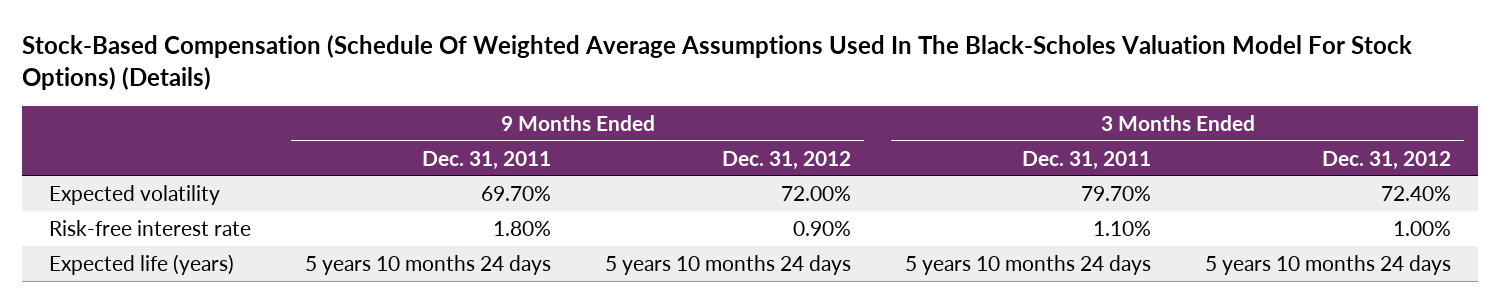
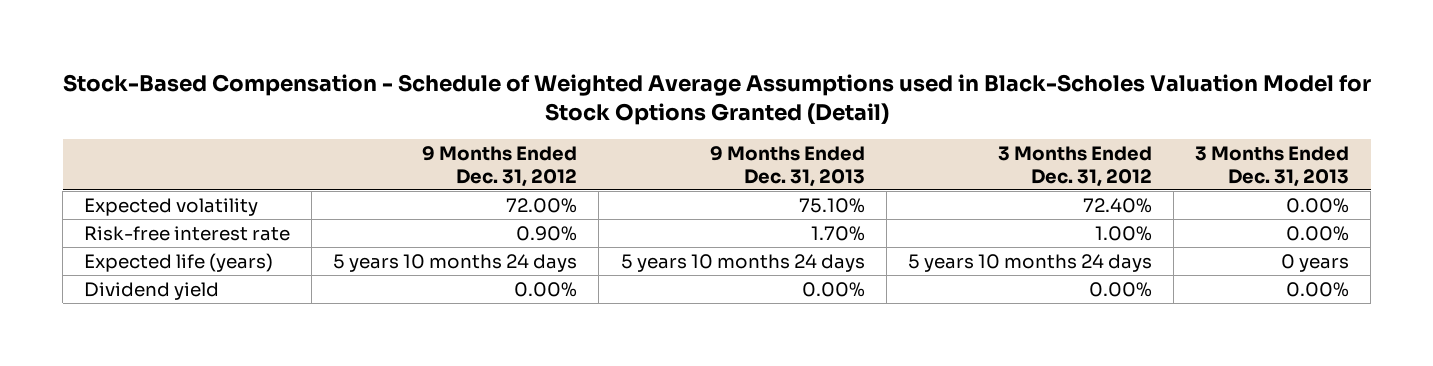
- Stock-Based Compensation (Schedule Of Weighted Average Assumptions Used In The Black-Scholes Valuation Model For Stock Options) (Details)
+ Stock-Based Compensation - Schedule of Weighted Average Assumptions used in Black-Scholes Valuation Model for Stock Options Granted (Detail)
- | 9 Months Ended Dec. 31, 2011 | 9 Months Ended Dec. 31, 2012 | 3 Months Ended Dec. 31, 2011 | 3 Months Ended Dec. 31, 2012
+ | 9 Months Ended Dec. 31, 2012 | 9 Months Ended Dec. 31, 2013 | 3 Months Ended Dec. 31, 2012 | 3 Months Ended Dec. 31, 2013
+ Dividend yield | 0.00% | 0.00% | 0.00% | 0.00%

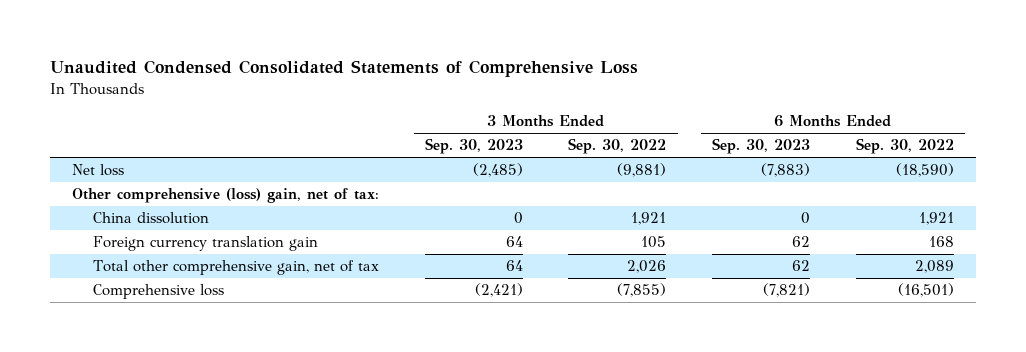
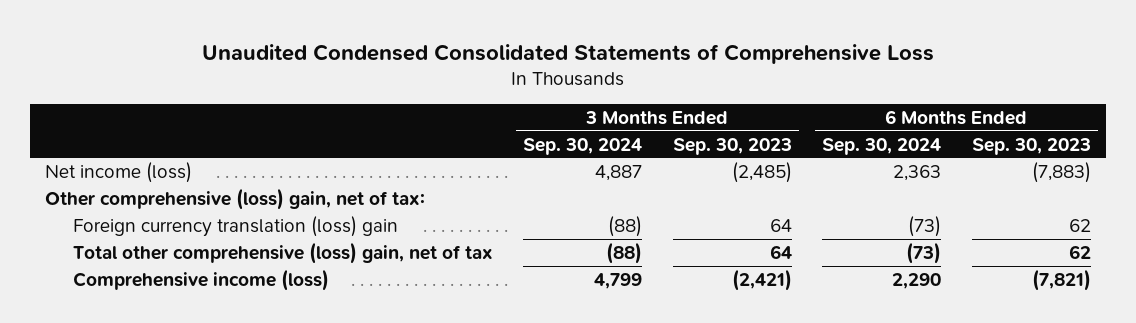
- | 3 Months Ended Sep. 30, 2023 | 3 Months Ended Sep. 30, 2022 | 6 Months Ended Sep. 30, 2023 | 6 Months Ended Sep. 30, 2022
+ | 3 Months Ended Sep. 30, 2024 | 3 Months Ended Sep. 30, 2023 | 6 Months Ended Sep. 30, 2024 | 6 Months Ended Sep. 30, 2023
- Net loss | (2,485) | (9,881) | (7,883) | (18,590)
+ Net income (loss) | 4,887 | (2,485) | 2,363 | (7,883)
- China dissolution | 0 | 1,921 | 0 | 1,921
- Foreign currency translation gain | 64 | 105 | 62 | 168
- Total other comprehensive gain, net of tax | 64 | 2,026 | 62 | 2,089
- Comprehensive loss | (2,421) | (7,855) | (7,821) | (16,501)
+ Foreign currency translation (loss) gain | (88) | 64 | (73) | 62
+ Total other comprehensive (loss) gain, net of tax | (88) | 64 | (73) | 62
+ Comprehensive income (loss) | 4,799 | (2,421) | 2,290 | (7,821)

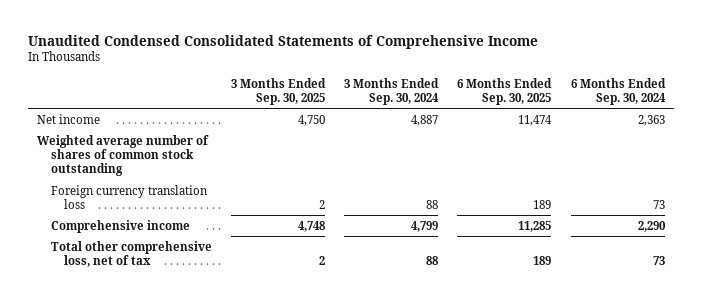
- Unaudited Condensed Consolidated Statements of Comprehensive Loss
+ Unaudited Condensed Consolidated Statements of Comprehensive Income
- | 3 Months Ended Sep. 30, 2024 | 3 Months Ended Sep. 30, 2023 | 6 Months Ended Sep. 30, 2024 | 6 Months Ended Sep. 30, 2023
+ | 3 Months Ended Sep. 30, 2025 | 3 Months Ended Sep. 30, 2024 | 6 Months Ended Sep. 30, 2025 | 6 Months Ended Sep. 30, 2024
- Net income (loss) | 4,887 | (2,485) | 2,363 | (7,883)
- Other comprehensive (loss) gain, net of tax:
- Foreign currency translation (loss) gain | (88) | 64 | (73) | 62
- Total other comprehensive (loss) gain, net of tax | (88) | 64 | (73) | 62
- Comprehensive income (loss) | 4,799 | (2,421) | 2,290 | (7,821)
+ Net income | 4,750 | 4,887 | 11,474 | 2,363
+ Weighted average number of shares of common stock outstanding
+ Foreign currency translation loss | 2 | 88 | 189 | 73
+ Comprehensive income | 4,748 | 4,799 | 11,285 | 2,290
+ Total other comprehensive loss, net of tax | 2 | 88 | 189 | 73

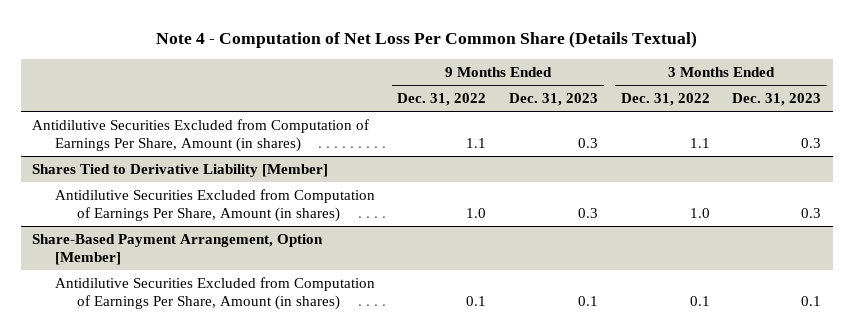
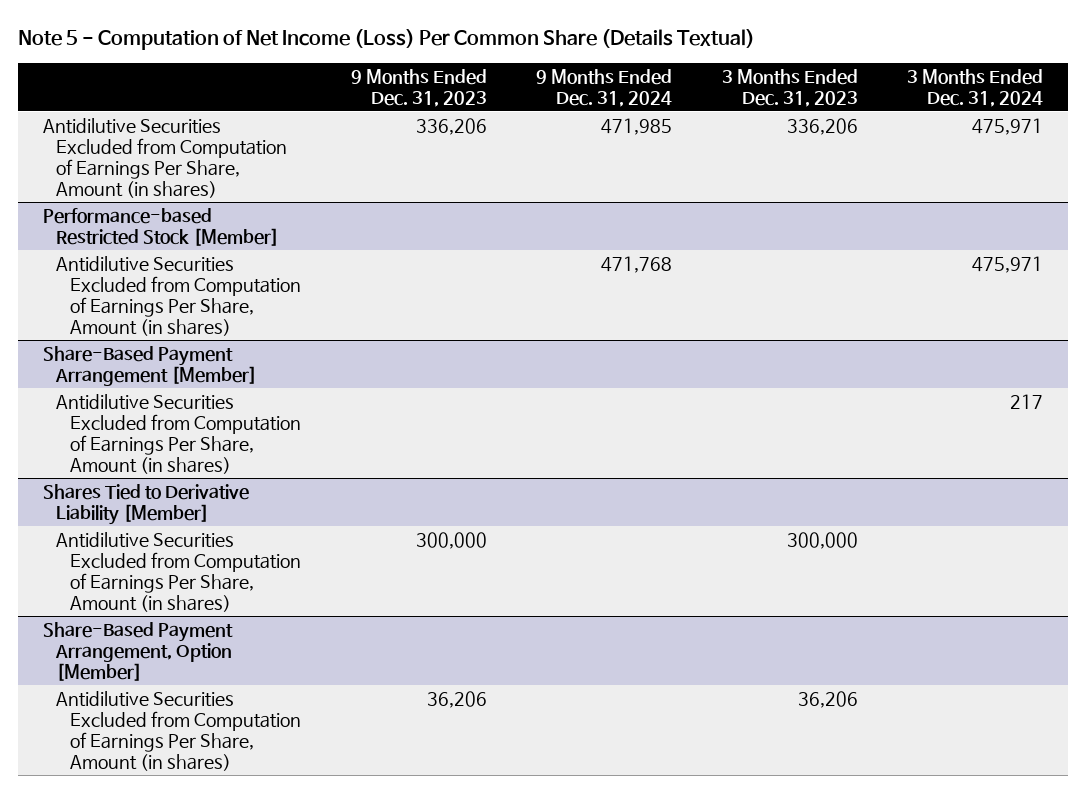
- Note 4 - Computation of Net Loss Per Common Share (Details Textual)
+ Note 5 - Computation of Net Income (Loss) Per Common Share (Details Textual)
- | 9 Months Ended Dec. 31, 2022 | 9 Months Ended Dec. 31, 2023 | 3 Months Ended Dec. 31, 2022 | 3 Months Ended Dec. 31, 2023
+ | 9 Months Ended Dec. 31, 2023 | 9 Months Ended Dec. 31, 2024 | 3 Months Ended Dec. 31, 2023 | 3 Months Ended Dec. 31, 2024
- Antidilutive Securities Excluded from Computation of Earnings Per Share, Amount (in shares) | 1.1 | 0.3 | 1.1 | 0.3
+ Antidilutive Securities Excluded from Computation of Earnings Per Share, Amount (in shares) | 336,206 | 471,985 | 336,206 | 475,971
+ Performance-based Restricted Stock [Member]
+ Antidilutive Securities Excluded from Computation of Earnings Per Share, Amount (in shares) | | 471,768 | | 475,971
+ Share-Based Payment Arrangement [Member]
+ Antidilutive Securities Excluded from Computation of Earnings Per Share, Amount (in shares) | | | | 217
@ Shares Tied to Derivative Liability [Member]
- Antidilutive Securities Excluded from Computation of Earnings Per Share, Amount (in shares) | 1.0 | 0.3 | 1.0 | 0.3
+ Antidilutive Securities Excluded from Computation of Earnings Per Share, Amount (in shares) | 300,000 | | 300,000 |
@ Share-Based Payment Arrangement, Option [Member]
- Antidilutive Securities Excluded from Computation of Earnings Per Share, Amount (in shares) | 0.1 | 0.1 | 0.1 | 0.1
+ Antidilutive Securities Excluded from Computation of Earnings Per Share, Amount (in shares) | 36,206 | | 36,206 |

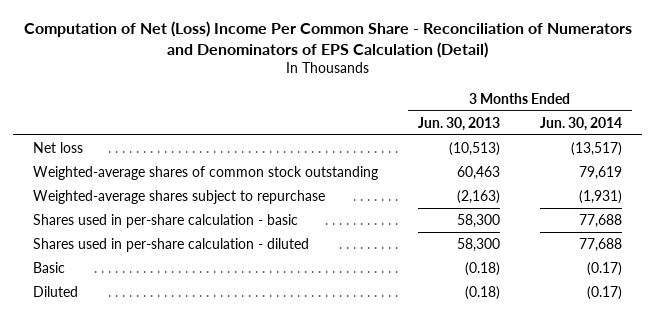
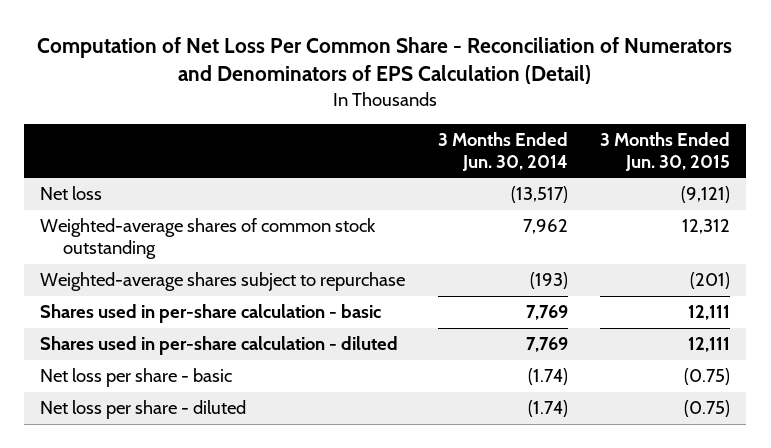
- Computation of Net (Loss) Income Per Common Share - Reconciliation of Numerators and Denominators of EPS Calculation (Detail)
+ Computation of Net Loss Per Common Share - Reconciliation of Numerators and Denominators of EPS Calculation (Detail)
- | 3 Months Ended Jun. 30, 2013 | 3 Months Ended Jun. 30, 2014
+ | 3 Months Ended Jun. 30, 2014 | 3 Months Ended Jun. 30, 2015
- Weighted-average shares of common stock outstanding | 60,463 | 79,619
- Weighted-average shares subject to repurchase | (2,163) | (1,931)
- Shares used in per-share calculation - basic | 58,300 | 77,688
- Shares used in per-share calculation - diluted | 58,300 | 77,688
- Basic | (0.18) | (0.17)
- Diluted | (0.18) | (0.17)
+ Weighted-average shares of common stock outstanding | 7,962 | 12,312
+ Weighted-average shares subject to repurchase | (193) | (201)
+ Shares used in per-share calculation - basic | 7,769 | 12,111
+ Shares used in per-share calculation - diluted | 7,769 | 12,111
+ Net loss per share - basic | (1.74) | (0.75)
+ Net loss per share - diluted | (1.74) | (0.75)

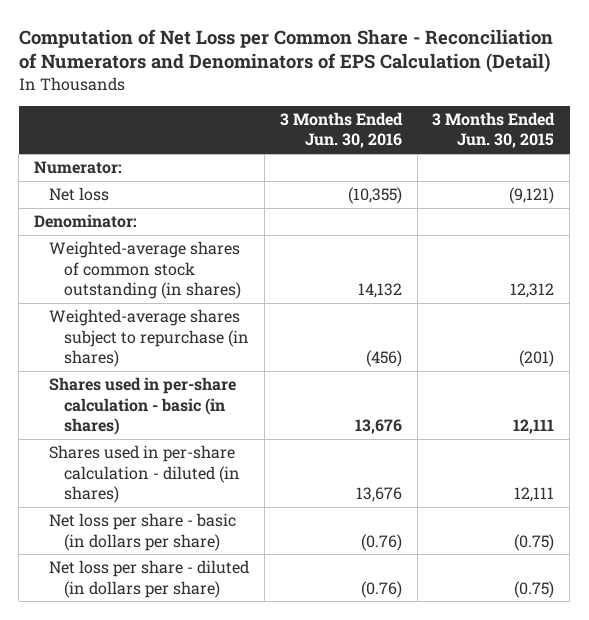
- Computation of Net Loss Per Common Share - Reconciliation of Numerators and Denominators of EPS Calculation (Detail)
+ Computation of Net Loss per Common Share - Reconciliation of Numerators and Denominators of EPS Calculation (Detail)
- | 3 Months Ended Jun. 30, 2014 | 3 Months Ended Jun. 30, 2015
+ | 3 Months Ended Jun. 30, 2016 | 3 Months Ended Jun. 30, 2015
+ Numerator:
- Weighted-average shares of common stock outstanding | 7,962 | 12,312
- Weighted-average shares subject to repurchase | (193) | (201)
- Shares used in per-share calculation - basic | 7,769 | 12,111
- Shares used in per-share calculation - diluted | 7,769 | 12,111
- Net loss per share - basic | (1.74) | (0.75)
- Net loss per share - diluted | (1.74) | (0.75)
+ Denominator:
+ Weighted-average shares of common stock outstanding (in shares) | 14,132 | 12,312
+ Weighted-average shares subject to repurchase (in shares) | (456) | (201)
+ Shares used in per-share calculation - basic (in shares) | 13,676 | 12,111
+ Shares used in per-share calculation - diluted (in shares) | 13,676 | 12,111
+ Net loss per share - basic (in dollars per share) | (0.76) | (0.75)
+ Net loss per share - diluted (in dollars per share) | (0.76) | (0.75)

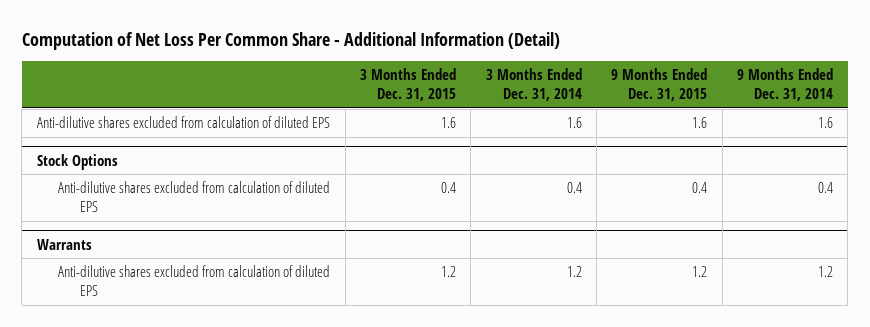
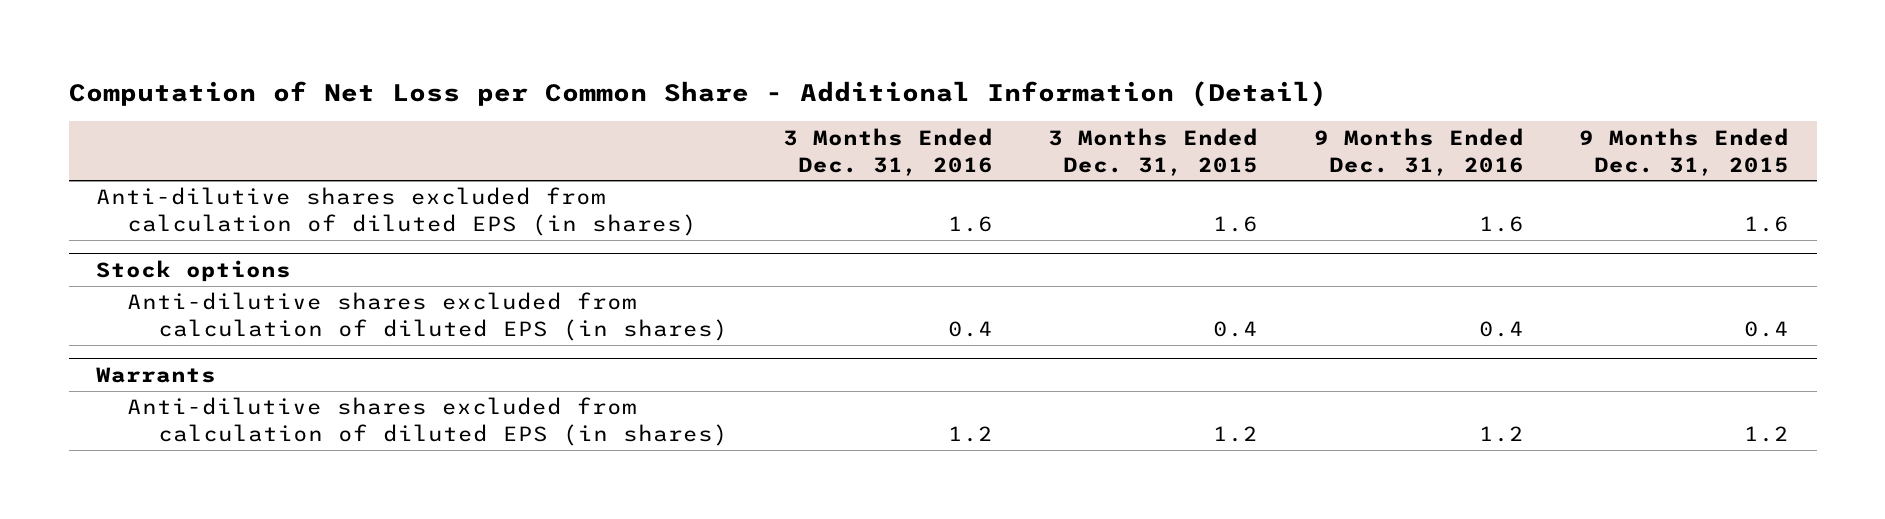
- Computation of Net Loss Per Common Share - Additional Information (Detail)
+ Computation of Net Loss per Common Share - Additional Information (Detail)
- | 3 Months Ended Dec. 31, 2015 | 3 Months Ended Dec. 31, 2014 | 9 Months Ended Dec. 31, 2015 | 9 Months Ended Dec. 31, 2014
+ | 3 Months Ended Dec. 31, 2016 | 3 Months Ended Dec. 31, 2015 | 9 Months Ended Dec. 31, 2016 | 9 Months Ended Dec. 31, 2015
- Anti-dilutive shares excluded from calculation of diluted EPS | 1.6 | 1.6 | 1.6 | 1.6
- Stock Options
- Anti-dilutive shares excluded from calculation of diluted EPS | 0.4 | 0.4 | 0.4 | 0.4
+ Anti-dilutive shares excluded from calculation of diluted EPS (in shares) | 1.6 | 1.6 | 1.6 | 1.6
+ Stock options
+ Anti-dilutive shares excluded from calculation of diluted EPS (in shares) | 0.4 | 0.4 | 0.4 | 0.4
@ Warrants
- Anti-dilutive shares excluded from calculation of diluted EPS | 1.2 | 1.2 | 1.2 | 1.2
+ Anti-dilutive shares excluded from calculation of diluted EPS (in shares) | 1.2 | 1.2 | 1.2 | 1.2

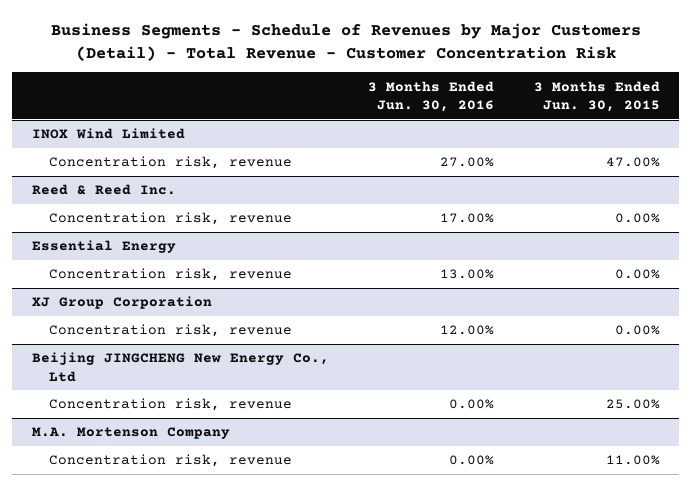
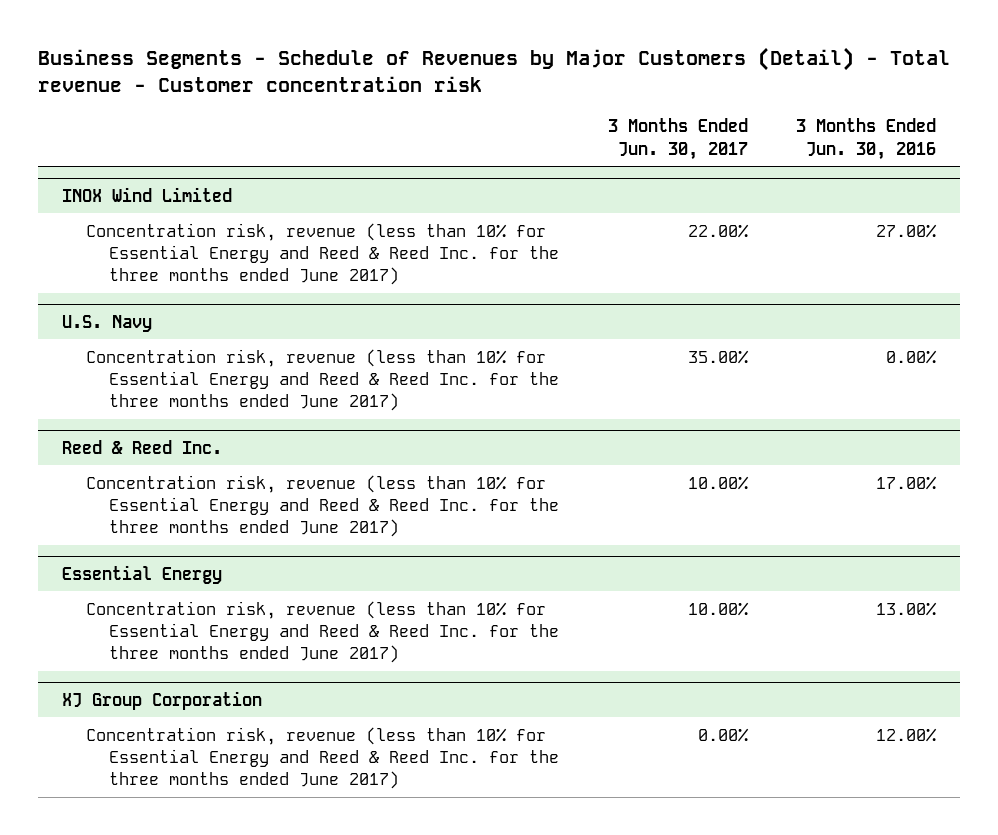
- Business Segments - Schedule of Revenues by Major Customers (Detail) - Total Revenue - Customer Concentration Risk
+ Business Segments - Schedule of Revenues by Major Customers (Detail) - Total revenue - Customer concentration risk
- | 3 Months Ended Jun. 30, 2016 | 3 Months Ended Jun. 30, 2015
+ | 3 Months Ended Jun. 30, 2017 | 3 Months Ended Jun. 30, 2016
@ INOX Wind Limited
- Concentration risk, revenue | 27.00% | 47.00%
+ Concentration risk, revenue (less than 10% for Essential Energy and Reed & Reed Inc. for the three months ended June 2017) | 22.00% | 27.00%
+ U.S. Navy
+ Concentration risk, revenue (less than 10% for Essential Energy and Reed & Reed Inc. for the three months ended June 2017) | 35.00% | 0.00%
@ Reed & Reed Inc.
- Concentration risk, revenue | 17.00% | 0.00%
+ Concentration risk, revenue (less than 10% for Essential Energy and Reed & Reed Inc. for the three months ended June 2017) | 10.00% | 17.00%
@ Essential Energy
- Concentration risk, revenue | 13.00% | 0.00%
+ Concentration risk, revenue (less than 10% for Essential Energy and Reed & Reed Inc. for the three months ended June 2017) | 10.00% | 13.00%
@ XJ Group Corporation
- Concentration risk, revenue | 12.00% | 0.00%
- Beijing JINGCHENG New Energy Co., Ltd
- Concentration risk, revenue | 0.00% | 25.00%
- M.A. Mortenson Company
- Concentration risk, revenue | 0.00% | 11.00%
@ XJ Group Corporation
+ Concentration risk, revenue (less than 10% for Essential Energy and Reed & Reed Inc. for the three months ended June 2017) | 0.00% | 12.00%

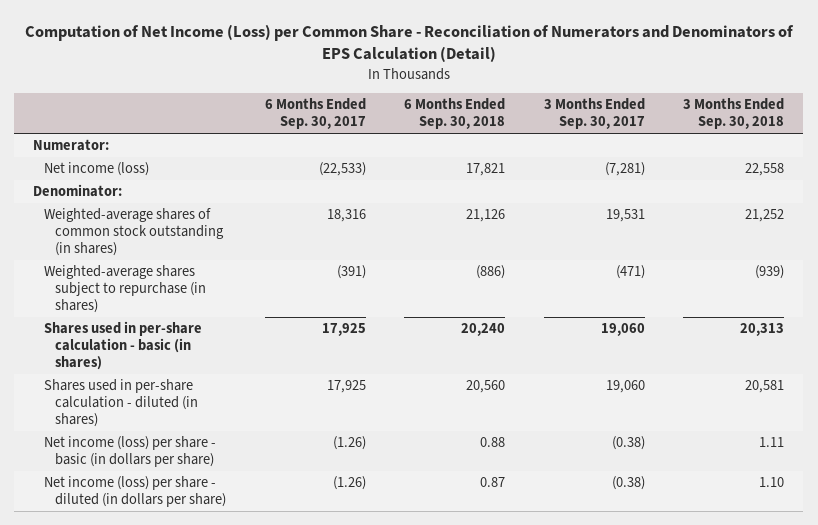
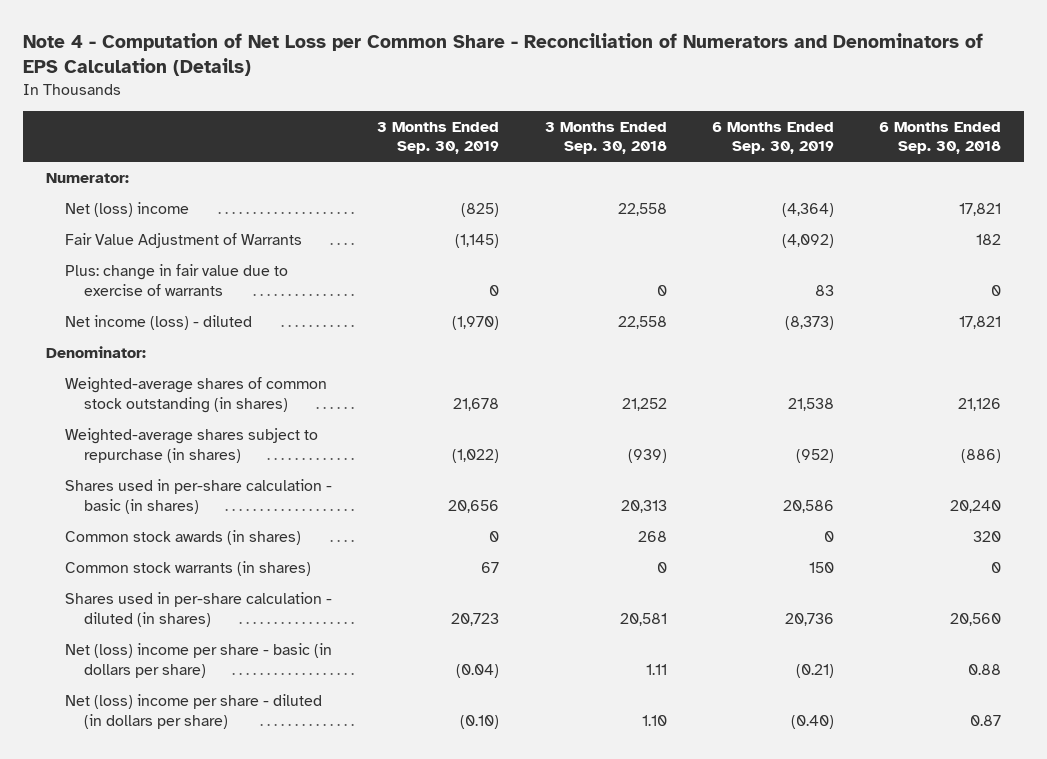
- Computation of Net Income (Loss) per Common Share - Reconciliation of Numerators and Denominators of EPS Calculation (Detail)
+ Note 4 - Computation of Net Loss per Common Share - Reconciliation of Numerators and Denominators of EPS Calculation (Details)
- | 6 Months Ended Sep. 30, 2017 | 6 Months Ended Sep. 30, 2018 | 3 Months Ended Sep. 30, 2017 | 3 Months Ended Sep. 30, 2018
+ | 3 Months Ended Sep. 30, 2019 | 3 Months Ended Sep. 30, 2018 | 6 Months Ended Sep. 30, 2019 | 6 Months Ended Sep. 30, 2018
- Net income (loss) | (22,533) | 17,821 | (7,281) | 22,558
+ Net (loss) income | (825) | 22,558 | (4,364) | 17,821
+ Fair Value Adjustment of Warrants | (1,145) | | (4,092) | 182
+ Plus: change in fair value due to exercise of warrants | 0 | 0 | 83 | 0
+ Net income (loss) - diluted | (1,970) | 22,558 | (8,373) | 17,821
+ Common stock awards (in shares) | 0 | 268 | 0 | 320
+ Common stock warrants (in shares) | 67 | 0 | 150 | 0
- Net income (loss) per share - basic (in dollars per share) | (1.26) | 0.88 | (0.38) | 1.11
- Net income (loss) per share - diluted (in dollars per share) | (1.26) | 0.87 | (0.38) | 1.10
+ Net (loss) income per share - basic (in dollars per share) | (0.04) | 1.11 | (0.21) | 0.88
+ Net (loss) income per share - diluted (in dollars per share) | (0.10) | 1.10 | (0.40) | 0.87

